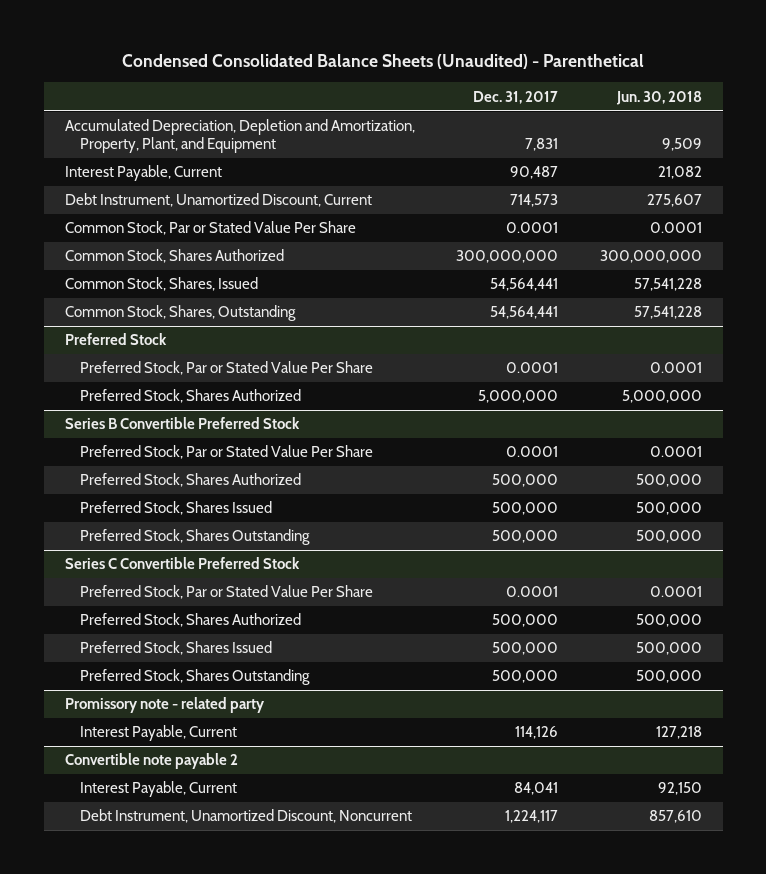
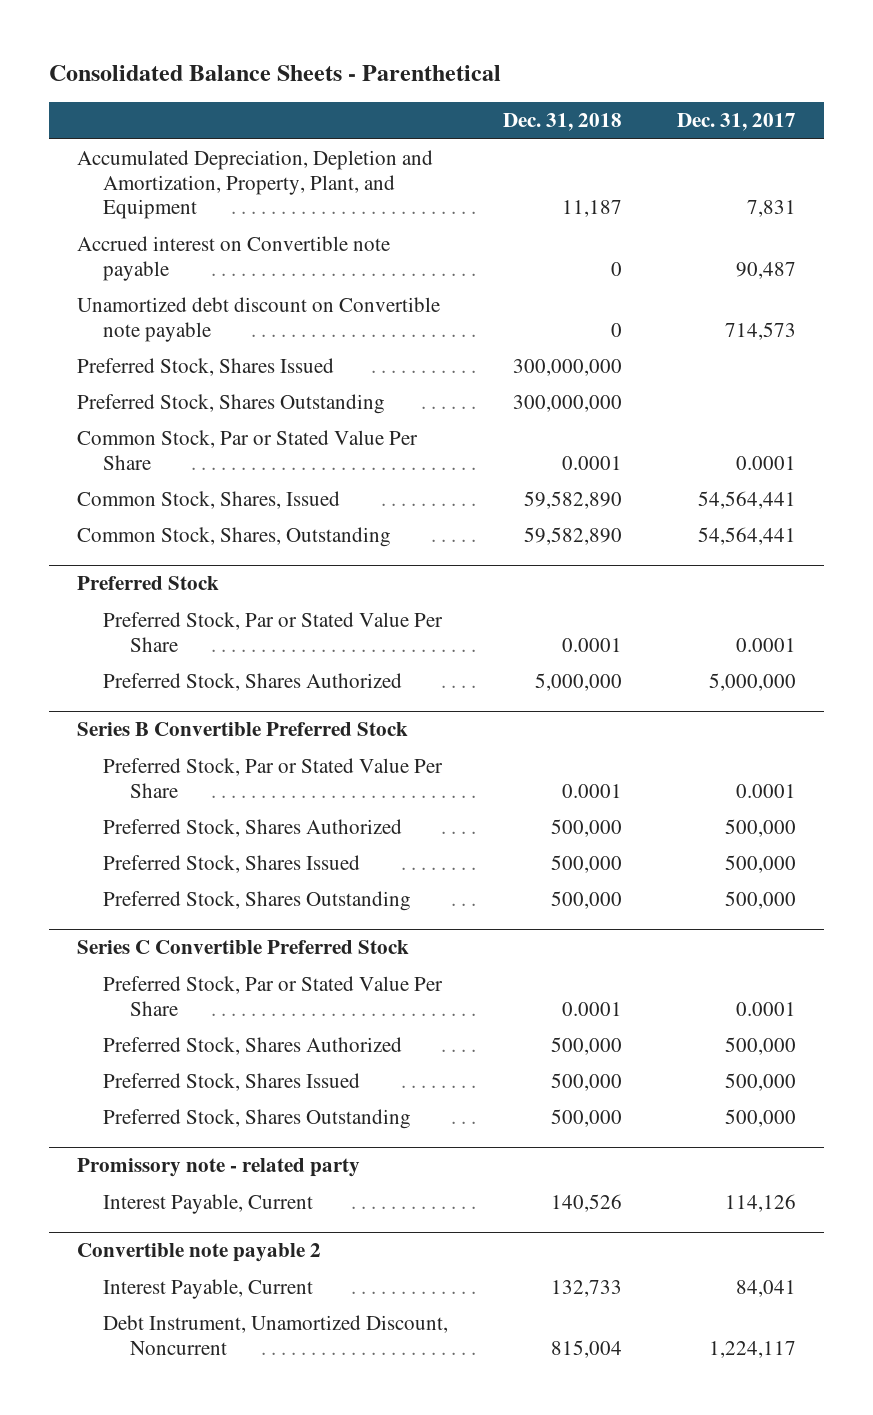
- Condensed Consolidated Balance Sheets (Unaudited) - Parenthetical
+ Consolidated Balance Sheets - Parenthetical
- | Dec. 31, 2017 | Jun. 30, 2018
+ | Dec. 31, 2018 | Dec. 31, 2017
- Interest Payable, Current | 90,487 | 21,082
- Debt Instrument, Unamortized Discount, Current | 714,573 | 275,607
+ Accrued interest on Convertible note payable | 0 | 90,487
+ Unamortized debt discount on Convertible note payable | 0 | 714,573
+ Preferred Stock, Shares Issued | 300,000,000 |
+ Preferred Stock, Shares Outstanding | 300,000,000 |
- Common Stock, Shares Authorized | 300,000,000 | 300,000,000

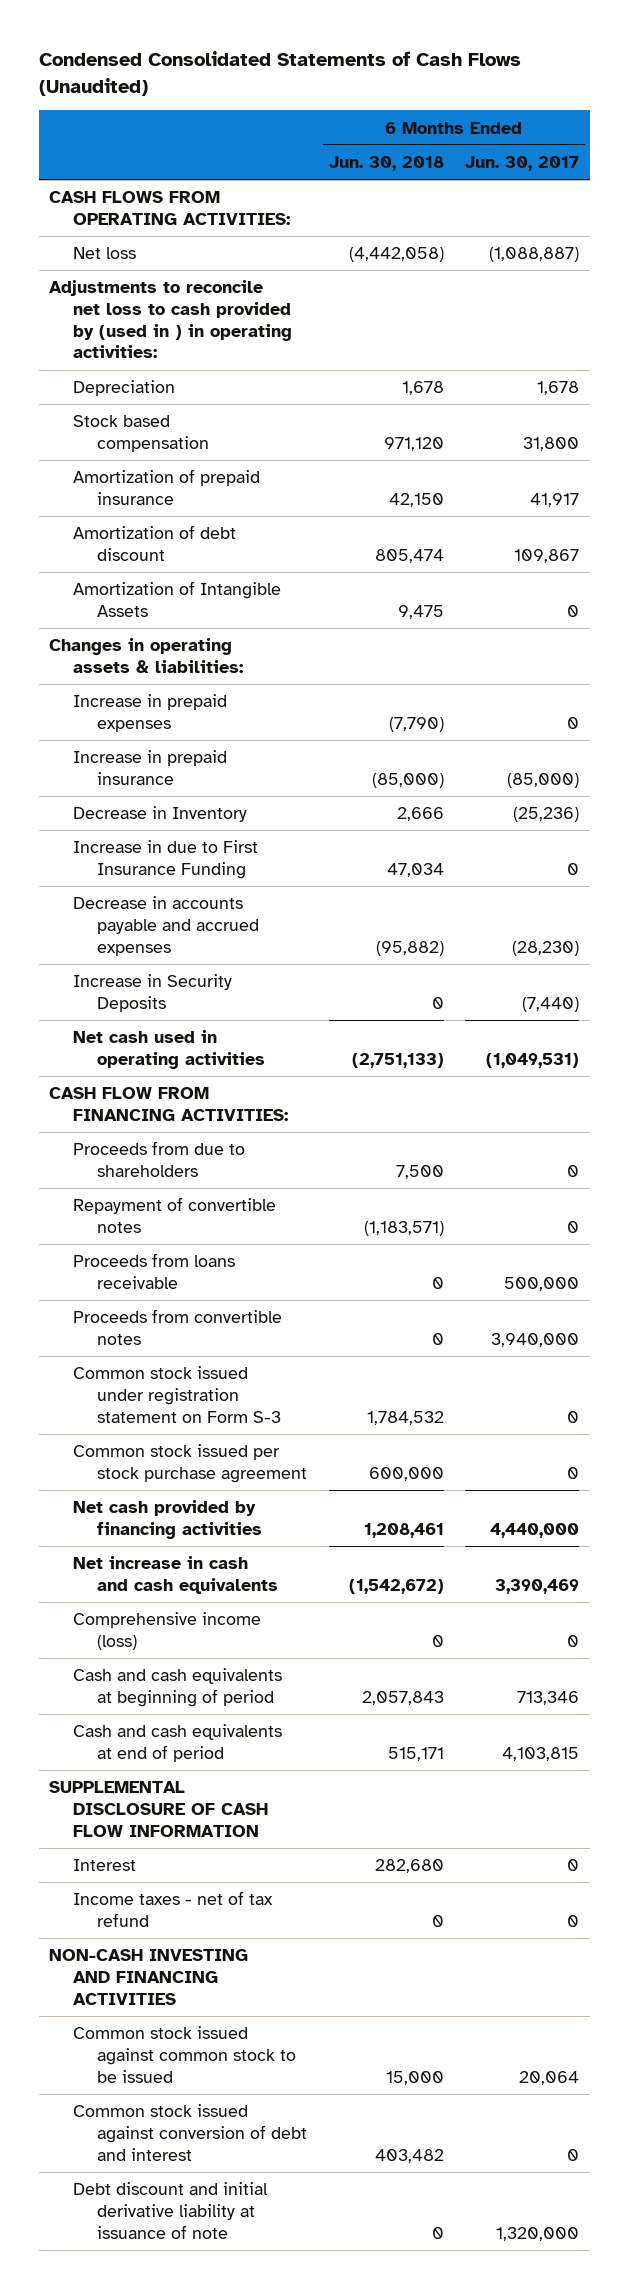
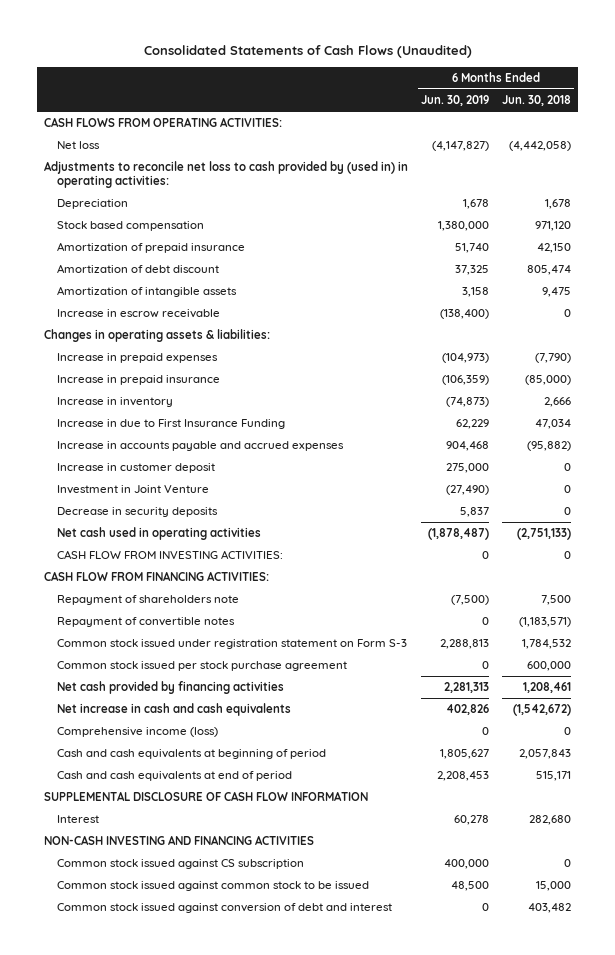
- Condensed Consolidated Statements of Cash Flows (Unaudited)
+ Consolidated Statements of Cash Flows (Unaudited)
- | 6 Months Ended Jun. 30, 2018 | 6 Months Ended Jun. 30, 2017
+ | 6 Months Ended Jun. 30, 2019 | 6 Months Ended Jun. 30, 2018
- Adjustments to reconcile net loss to cash provided by (used in ) in operating activities:
+ Adjustments to reconcile net loss to cash provided by (used in) in operating activities:
- Amortization of Intangible Assets | 9,475 | 0
+ Amortization of intangible assets | 3,158 | 9,475
+ Increase in escrow receivable | (138,400) | 0
- Decrease in Inventory | 2,666 | (25,236)
+ Increase in inventory | (74,873) | 2,666
- Decrease in accounts payable and accrued expenses | (95,882) | (28,230)
- Increase in Security Deposits | 0 | (7,440)
+ Increase in accounts payable and accrued expenses | 904,468 | (95,882)
+ Increase in customer deposit | 275,000 | 0
+ Investment in Joint Venture | (27,490) | 0
+ Decrease in security deposits | 5,837 | 0
+ CASH FLOW FROM INVESTING ACTIVITIES: | 0 | 0
- Proceeds from due to shareholders | 7,500 | 0
+ Repayment of shareholders note | (7,500) | 7,500
- Proceeds from loans receivable | 0 | 500,000
- Proceeds from convertible notes | 0 | 3,940,000
- Income taxes - net of tax refund | 0 | 0
+ Common stock issued against CS subscription | 400,000 | 0
- Debt discount and initial derivative liability at issuance of note | 0 | 1,320,000

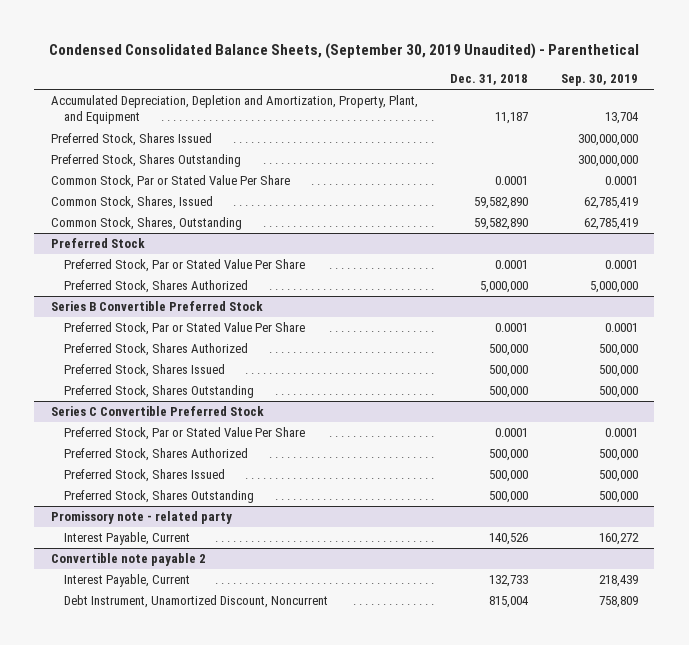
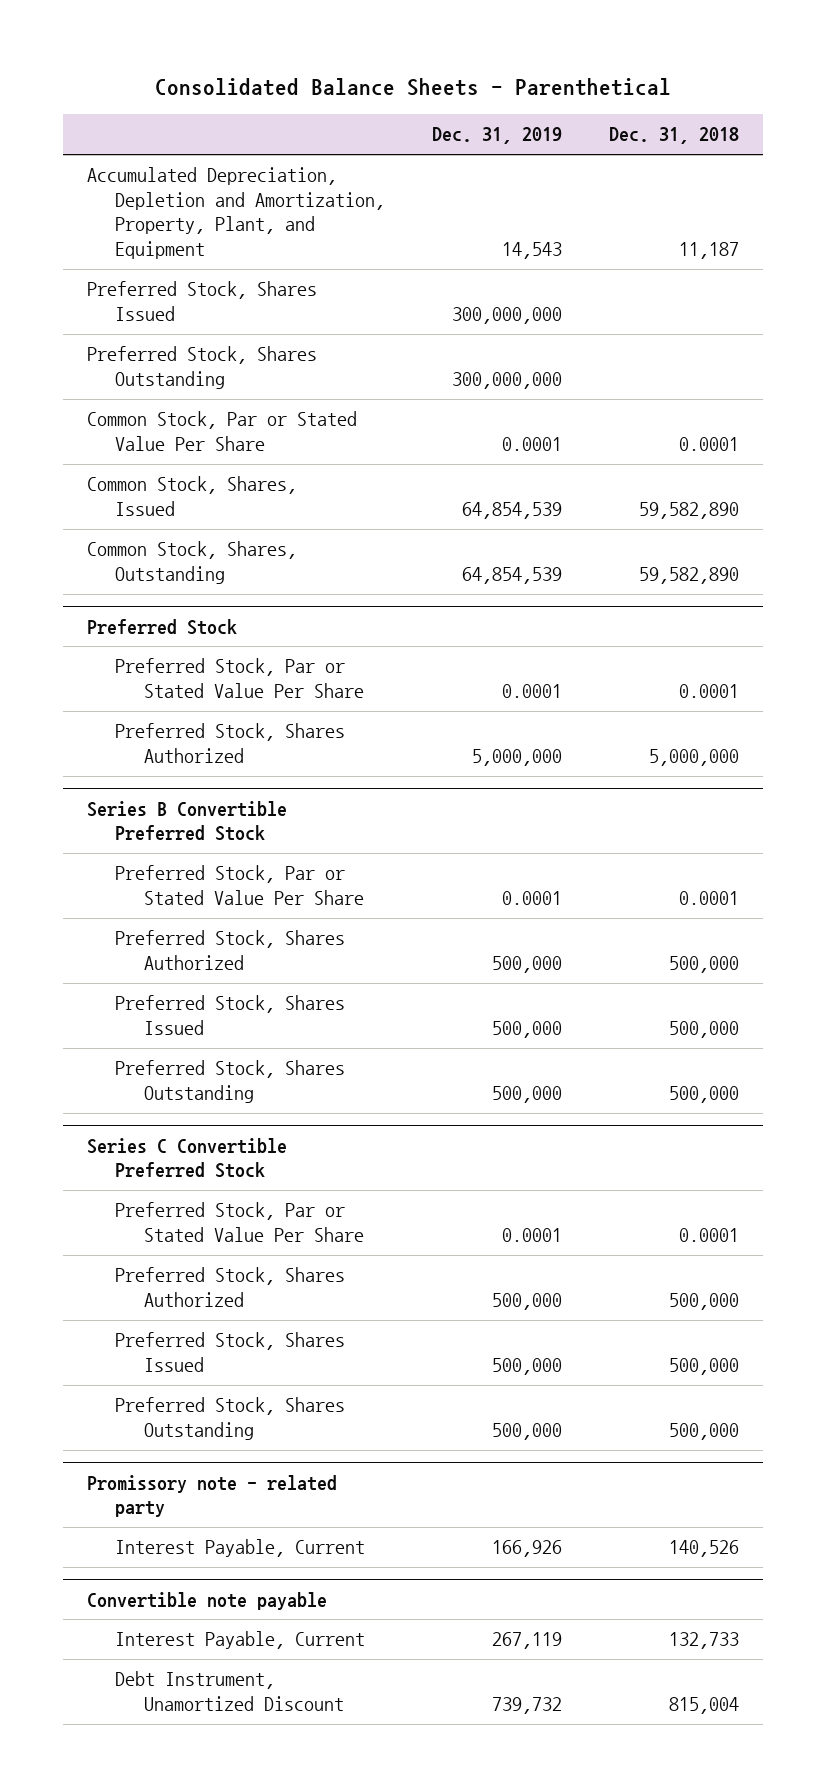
- Condensed Consolidated Balance Sheets, (September 30, 2019 Unaudited) - Parenthetical
+ Consolidated Balance Sheets - Parenthetical
- | Dec. 31, 2018 | Sep. 30, 2019
+ | Dec. 31, 2019 | Dec. 31, 2018
- Convertible note payable 2
+ Convertible note payable
- Debt Instrument, Unamortized Discount, Noncurrent | 815,004 | 758,809
+ Debt Instrument, Unamortized Discount | 739,732 | 815,004

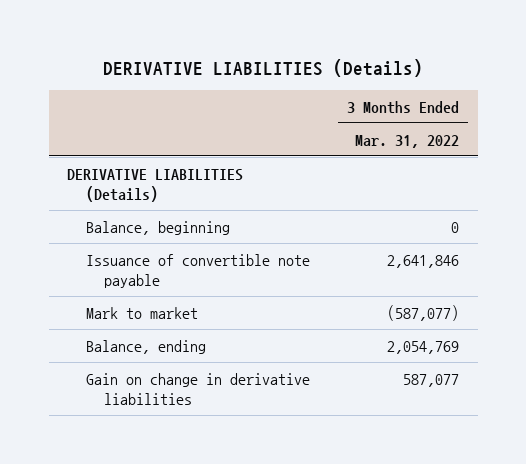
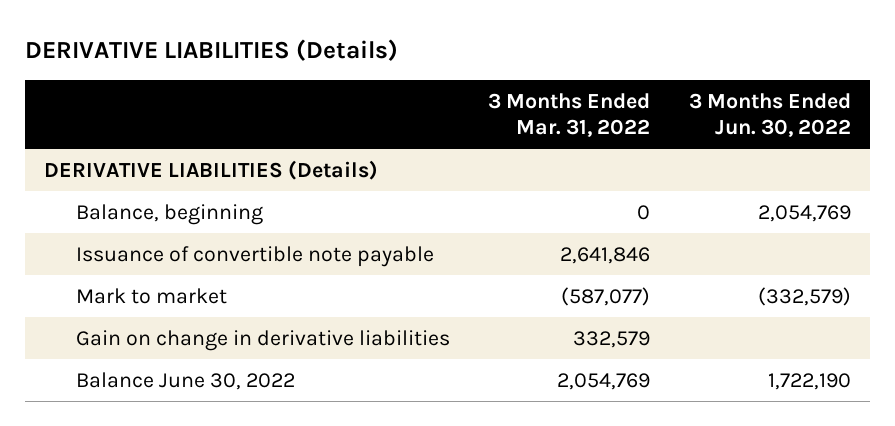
- | 3 Months Ended Mar. 31, 2022
+ | 3 Months Ended Mar. 31, 2022 | 3 Months Ended Jun. 30, 2022
- Balance, ending | 2,054,769
- Gain on change in derivative liabilities | 587,077
+ Gain on change in derivative liabilities | 332,579 |
+ Balance June 30, 2022 | 2,054,769 | 1,722,190

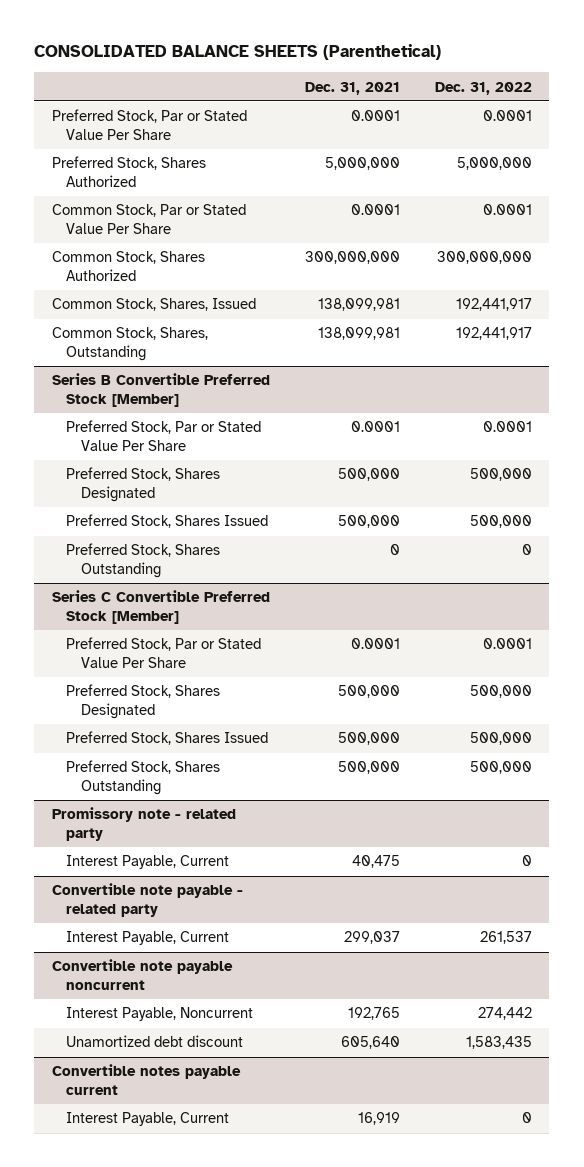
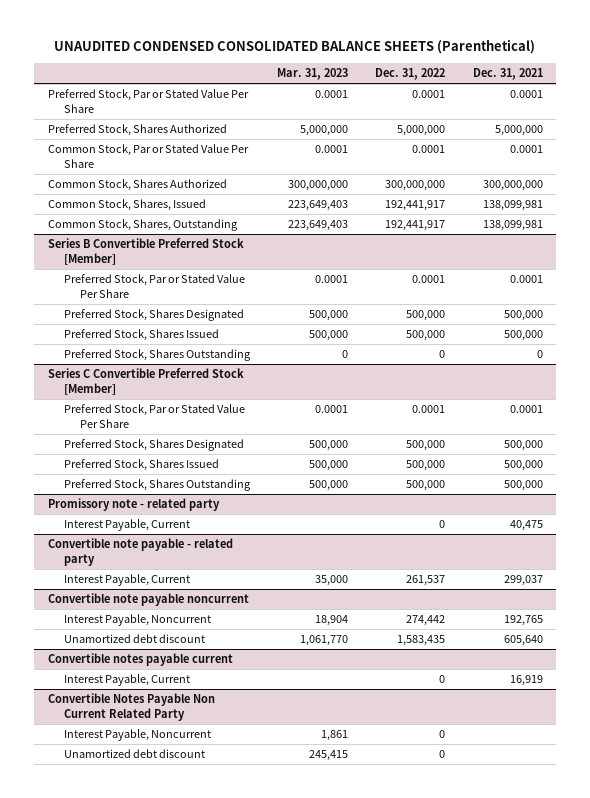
- CONSOLIDATED BALANCE SHEETS (Parenthetical)
+ UNAUDITED CONDENSED CONSOLIDATED BALANCE SHEETS (Parenthetical)
- | Dec. 31, 2021 | Dec. 31, 2022
+ | Mar. 31, 2023 | Dec. 31, 2022 | Dec. 31, 2021
+ Convertible Notes Payable Non Current Related Party
+ Interest Payable, Noncurrent | 1,861 | 0 |
+ Unamortized debt discount | 245,415 | 0 |

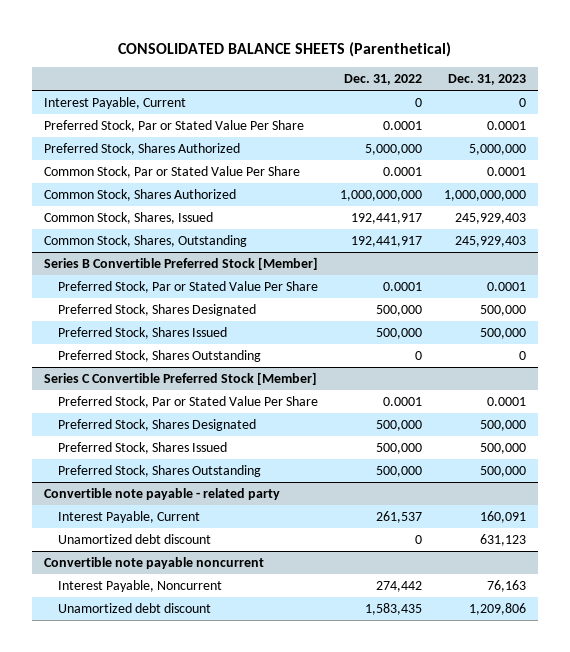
- UNAUDITED CONDENSED CONSOLIDATED BALANCE SHEETS (Parenthetical)
+ CONSOLIDATED BALANCE SHEETS (Parenthetical)
- | Mar. 31, 2023 | Dec. 31, 2022 | Dec. 31, 2021
+ | Dec. 31, 2022 | Dec. 31, 2023
+ Interest Payable, Current | 0 | 0
- Common Stock, Shares Authorized | 300,000,000 | 300,000,000 | 300,000,000
+ Common Stock, Shares Authorized | 1,000,000,000 | 1,000,000,000
- Promissory note - related party
- Interest Payable, Current | | 0 | 40,475
@ Convertible note payable - related party
+ Unamortized debt discount | 0 | 631,123
- Convertible notes payable current
- Interest Payable, Current | | 0 | 16,919
- Convertible Notes Payable Non Current Related Party
- Interest Payable, Noncurrent | 1,861 | 0 |
- Unamortized debt discount | 245,415 | 0 |

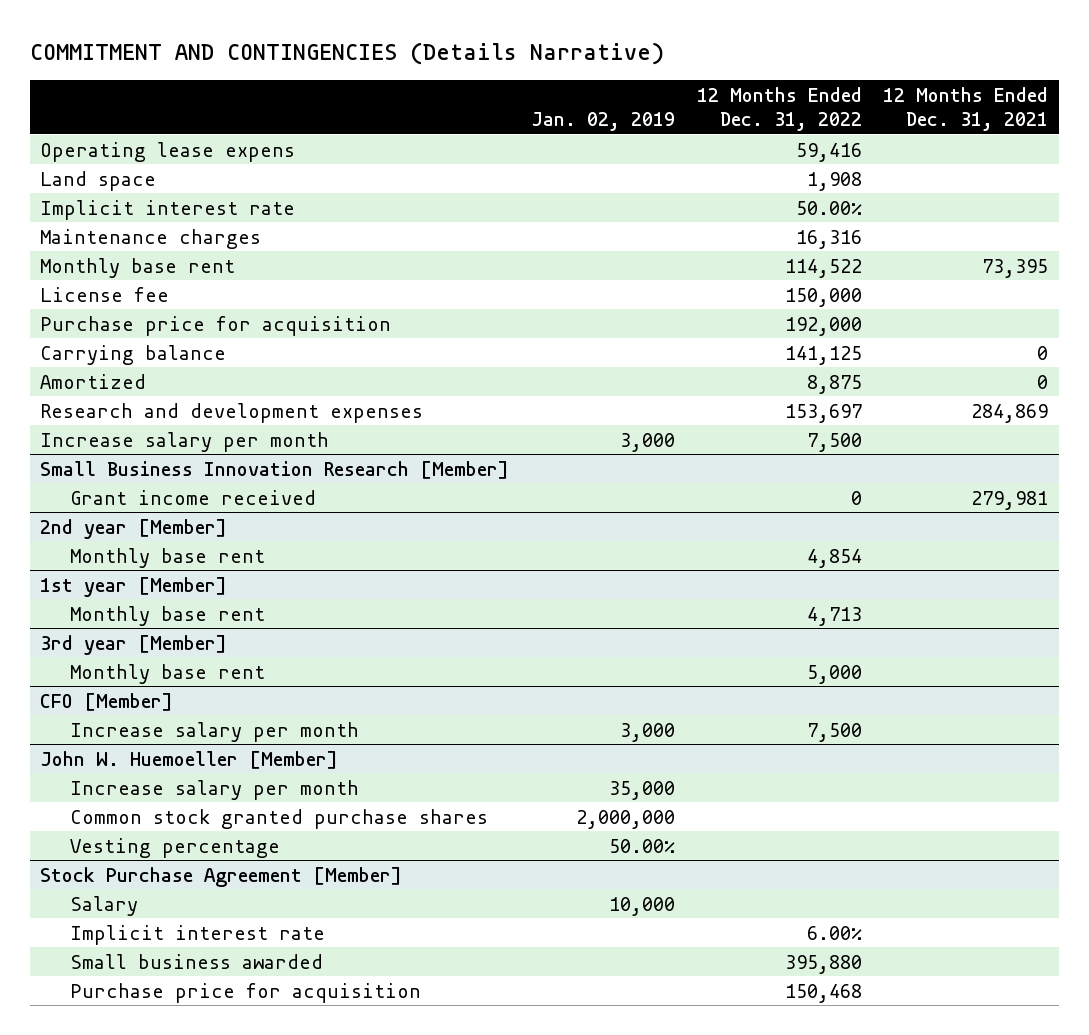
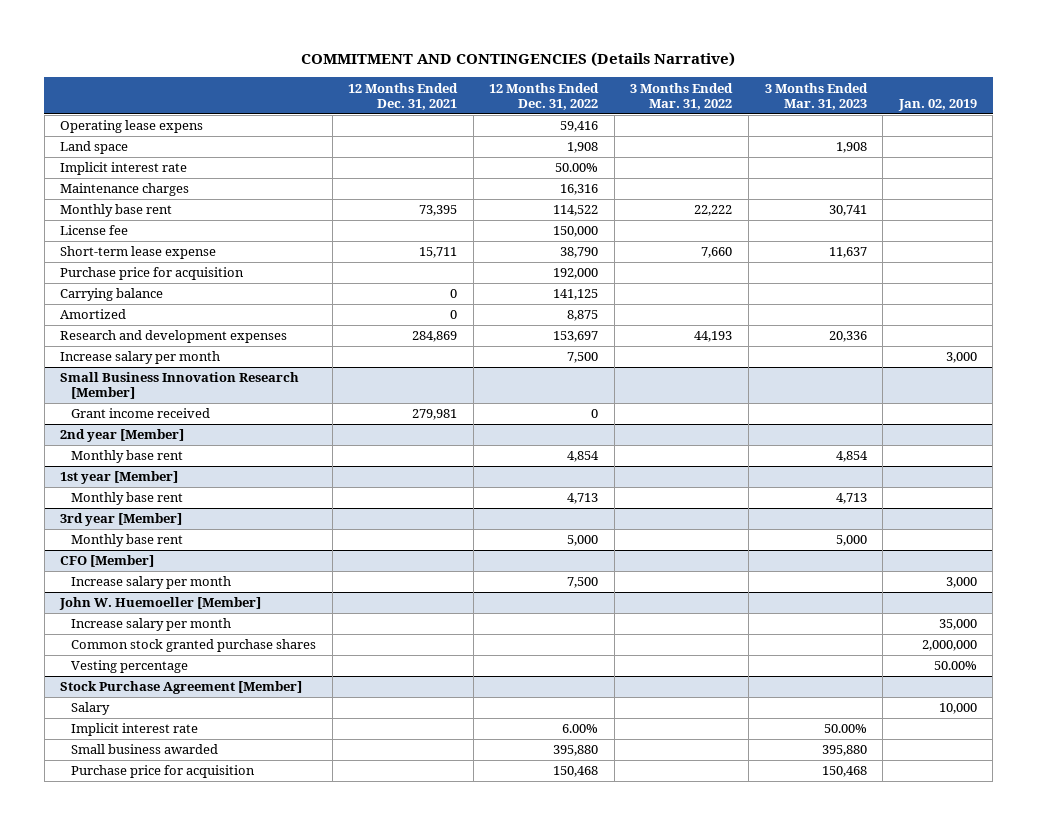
- | Jan. 02, 2019 | 12 Months Ended Dec. 31, 2022 | 12 Months Ended Dec. 31, 2021
+ | 12 Months Ended Dec. 31, 2021 | 12 Months Ended Dec. 31, 2022 | 3 Months Ended Mar. 31, 2022 | 3 Months Ended Mar. 31, 2023 | Jan. 02, 2019
+ Short-term lease expense | 15,711 | 38,790 | 7,660 | 11,637 |

